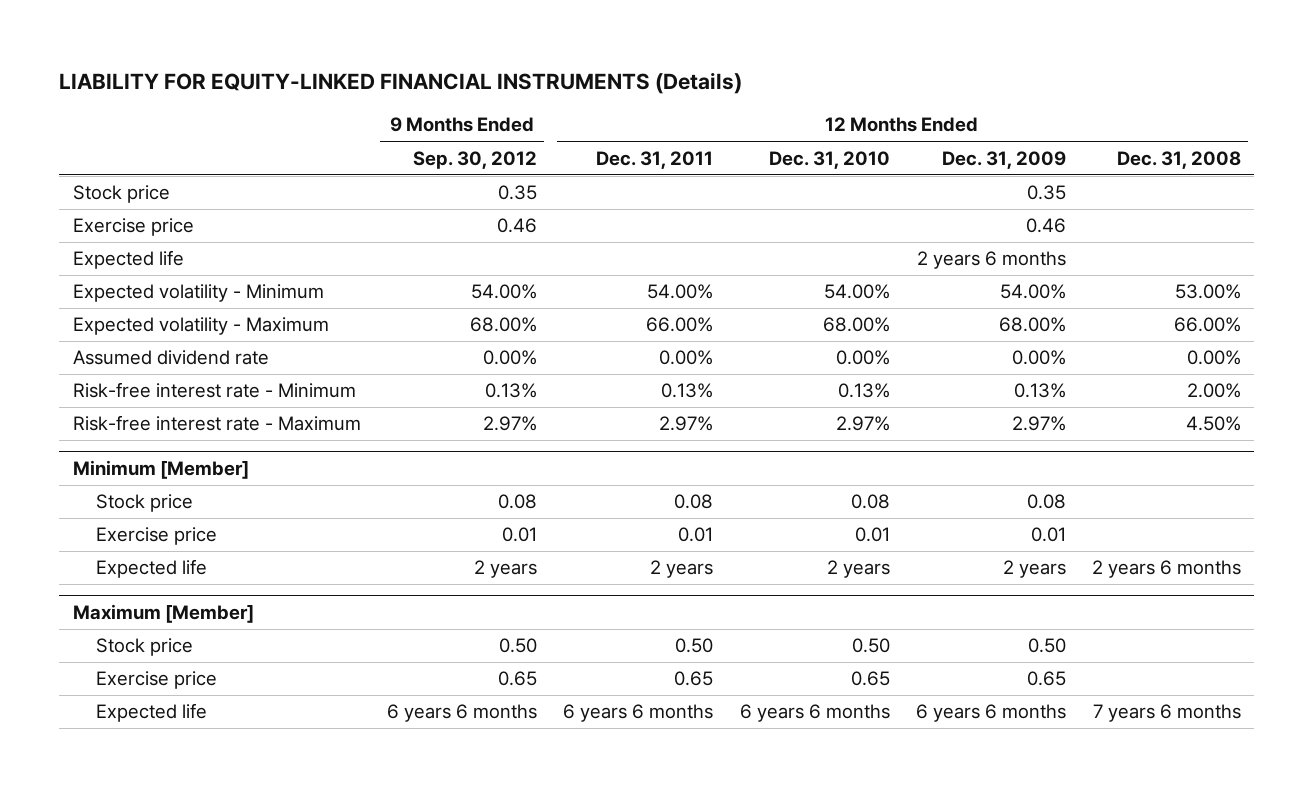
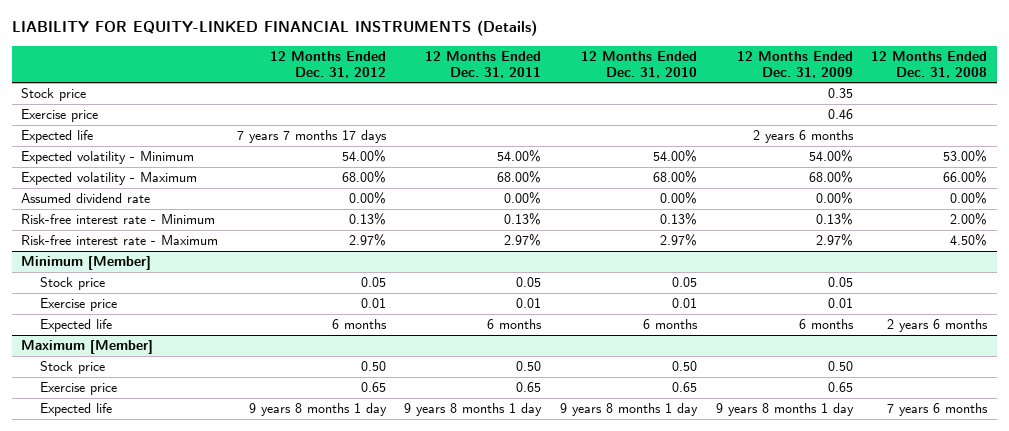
- | 9 Months Ended Sep. 30, 2012 | 12 Months Ended Dec. 31, 2011 | 12 Months Ended Dec. 31, 2010 | 12 Months Ended Dec. 31, 2009 | 12 Months Ended Dec. 31, 2008
+ | 12 Months Ended Dec. 31, 2012 | 12 Months Ended Dec. 31, 2011 | 12 Months Ended Dec. 31, 2010 | 12 Months Ended Dec. 31, 2009 | 12 Months Ended Dec. 31, 2008
- Expected volatility - Maximum | 68.00% | 66.00% | 68.00% | 68.00% | 66.00%
+ Expected volatility - Maximum | 68.00% | 68.00% | 68.00% | 68.00% | 66.00%
@ Minimum [Member]
- Stock price | 0.08 | 0.08 | 0.08 | 0.08 |
+ Stock price | 0.05 | 0.05 | 0.05 | 0.05 |
- Expected life | 2 years | 2 years | 2 years | 2 years | 2 years 6 months
+ Expected life | 6 months | 6 months | 6 months | 6 months | 2 years 6 months
@ Maximum [Member]
- Expected life | 6 years 6 months | 6 years 6 months | 6 years 6 months | 6 years 6 months | 7 years 6 months
+ Expected life | 9 years 8 months 1 day | 9 years 8 months 1 day | 9 years 8 months 1 day | 9 years 8 months 1 day | 7 years 6 months

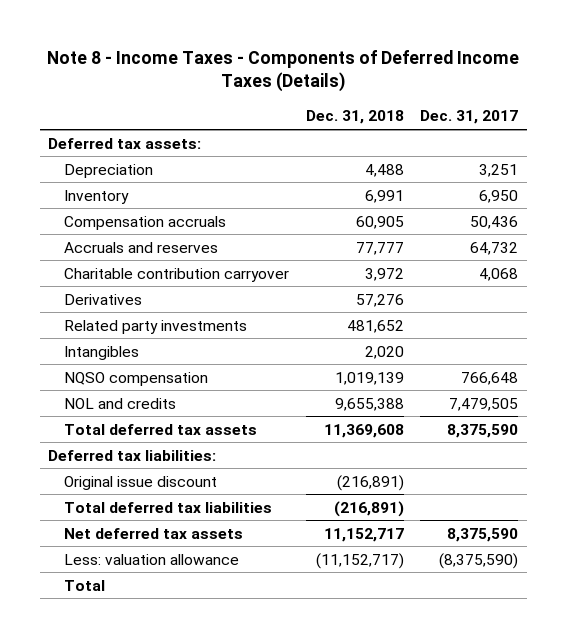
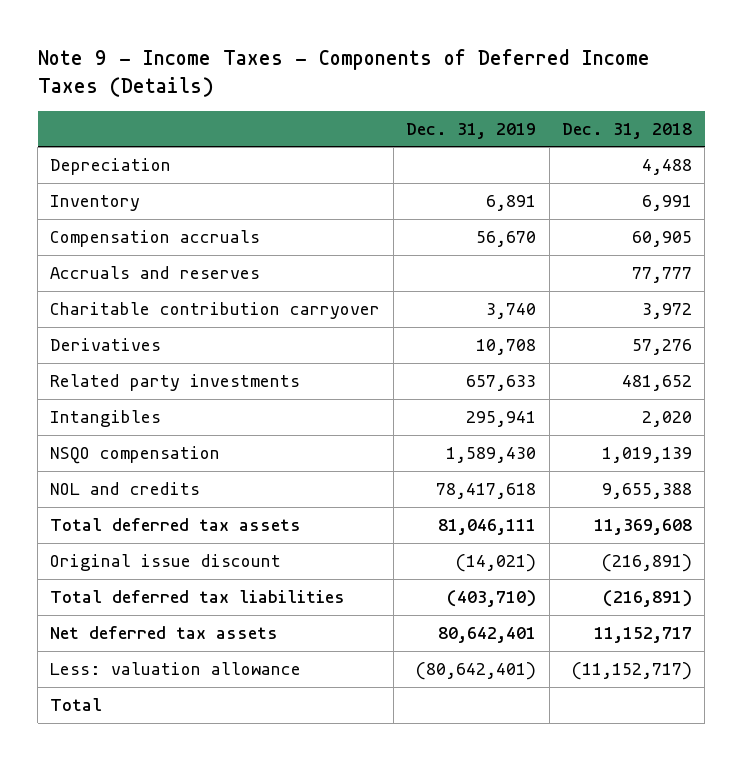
- Note 8 - Income Taxes - Components of Deferred Income Taxes (Details)
+ Note 9 - Income Taxes - Components of Deferred Income Taxes (Details)
- | Dec. 31, 2018 | Dec. 31, 2017
+ | Dec. 31, 2019 | Dec. 31, 2018
- Deferred tax assets:
- NQSO compensation | 1,019,139 | 766,648
+ NSQO compensation | 1,589,430 | 1,019,139
- Deferred tax liabilities:

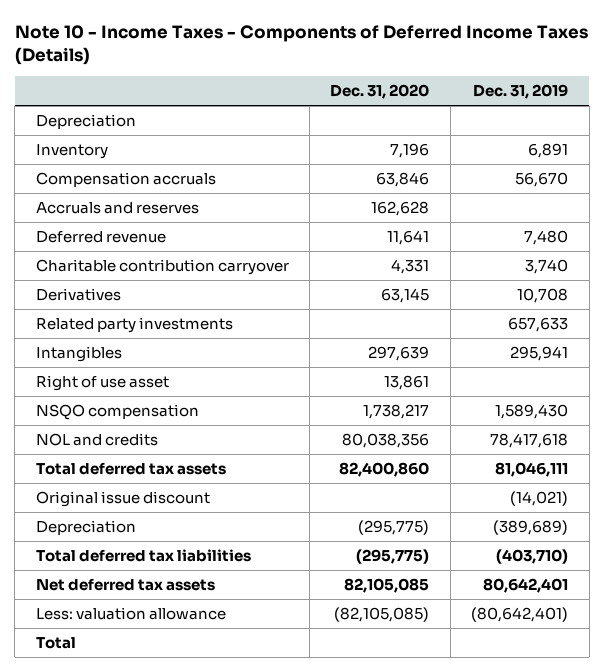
- Note 9 - Income Taxes - Components of Deferred Income Taxes (Details)
+ Note 10 - Income Taxes - Components of Deferred Income Taxes (Details)
- | Dec. 31, 2019 | Dec. 31, 2018
+ | Dec. 31, 2020 | Dec. 31, 2019
+ Deferred revenue | 11,641 | 7,480
+ Right of use asset | 13,861 |
+ Depreciation | (295,775) | (389,689)

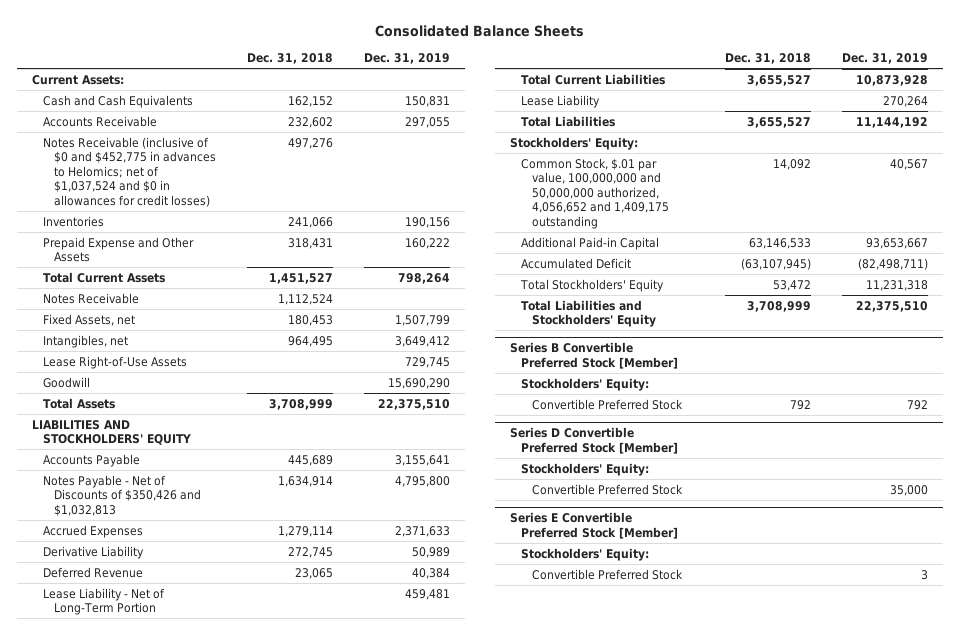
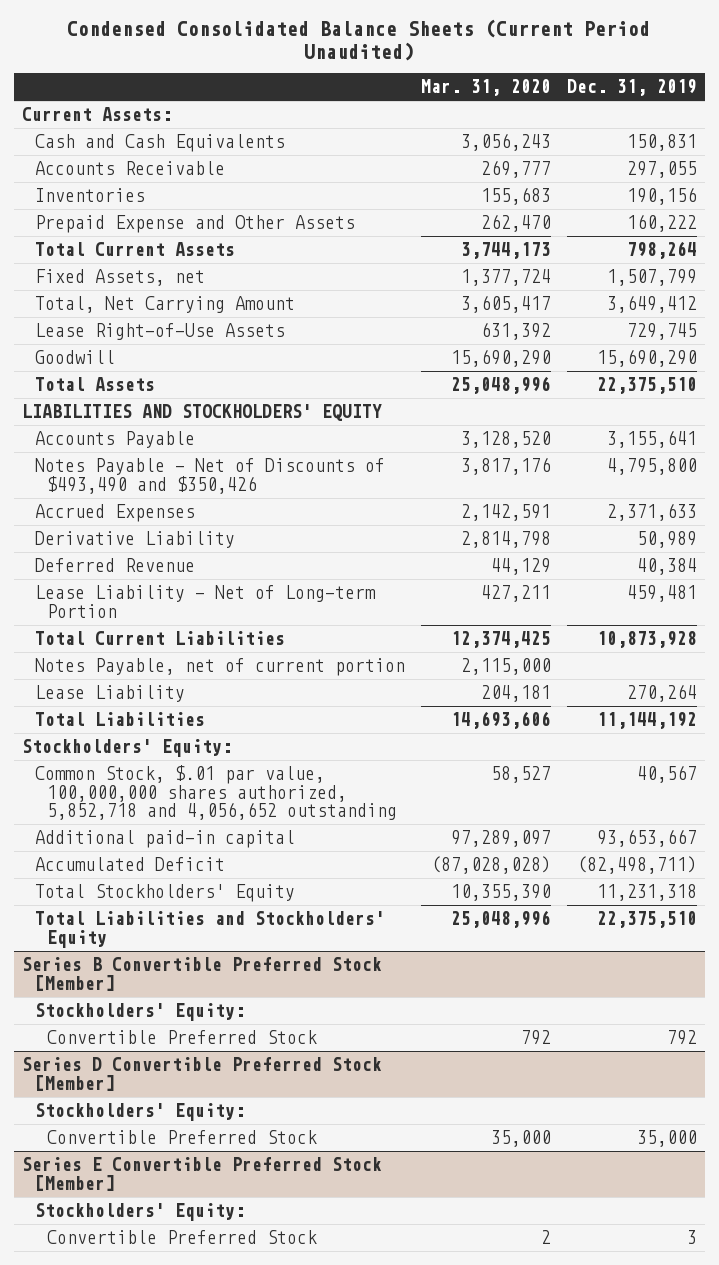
- Consolidated Balance Sheets
+ Condensed Consolidated Balance Sheets (Current Period Unaudited)
- | Dec. 31, 2018 | Dec. 31, 2019
+ | Mar. 31, 2020 | Dec. 31, 2019
- Notes Receivable (inclusive of $0 and $452,775 in advances to Helomics; net of $1,037,524 and $0 in allowances for credit losses) | 497,276 |
- Notes Receivable | 1,112,524 |
- Intangibles, net | 964,495 | 3,649,412
+ Total, Net Carrying Amount | 3,605,417 | 3,649,412
- Notes Payable - Net of Discounts of $350,426 and $1,032,813 | 1,634,914 | 4,795,800
+ Notes Payable - Net of Discounts of $493,490 and $350,426 | 3,817,176 | 4,795,800
- Lease Liability - Net of Long-Term Portion | | 459,481
+ Lease Liability - Net of Long-term Portion | 427,211 | 459,481
+ Notes Payable, net of current portion | 2,115,000 |
- Common Stock, $.01 par value, 100,000,000 and 50,000,000 authorized, 4,056,652 and 1,409,175 outstanding | 14,092 | 40,567
- Additional Paid-in Capital | 63,146,533 | 93,653,667
+ Common Stock, $.01 par value, 100,000,000 shares authorized, 5,852,718 and 4,056,652 outstanding | 58,527 | 40,567
+ Additional paid-in capital | 97,289,097 | 93,653,667

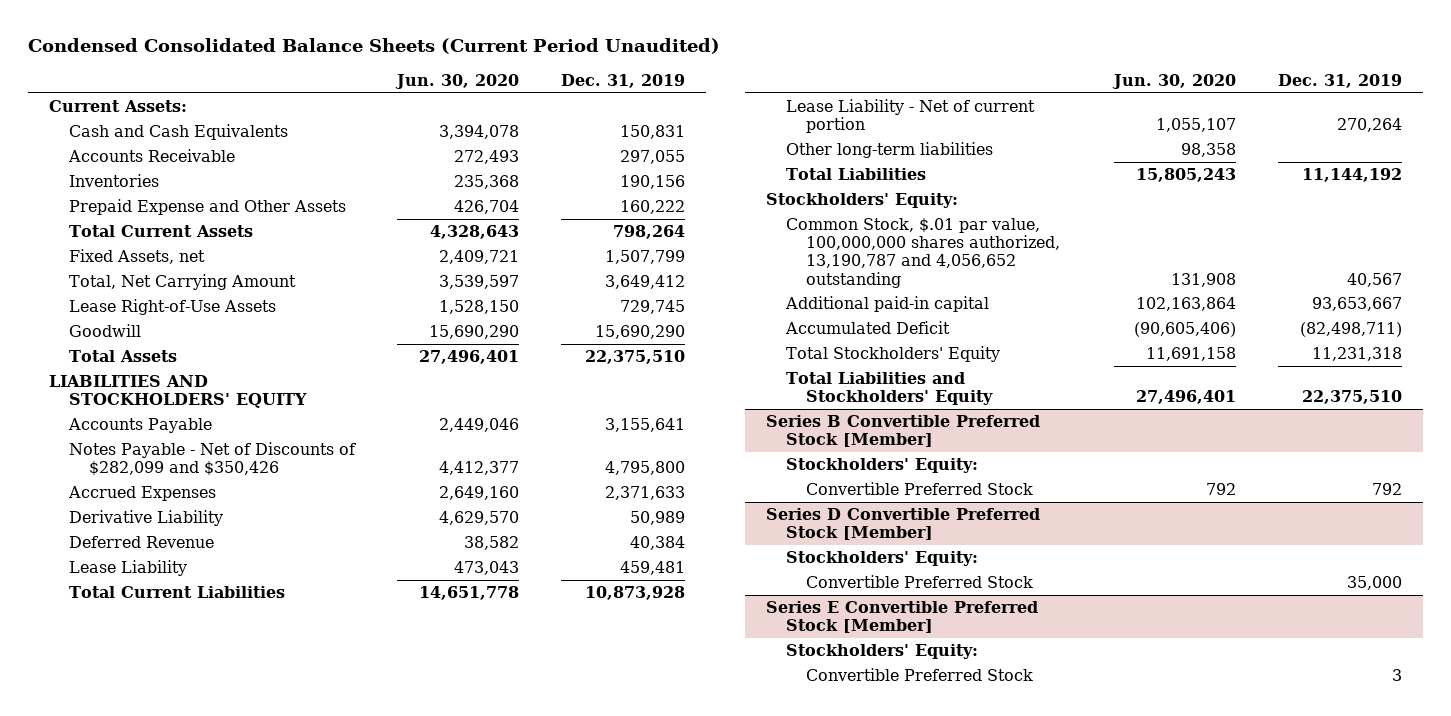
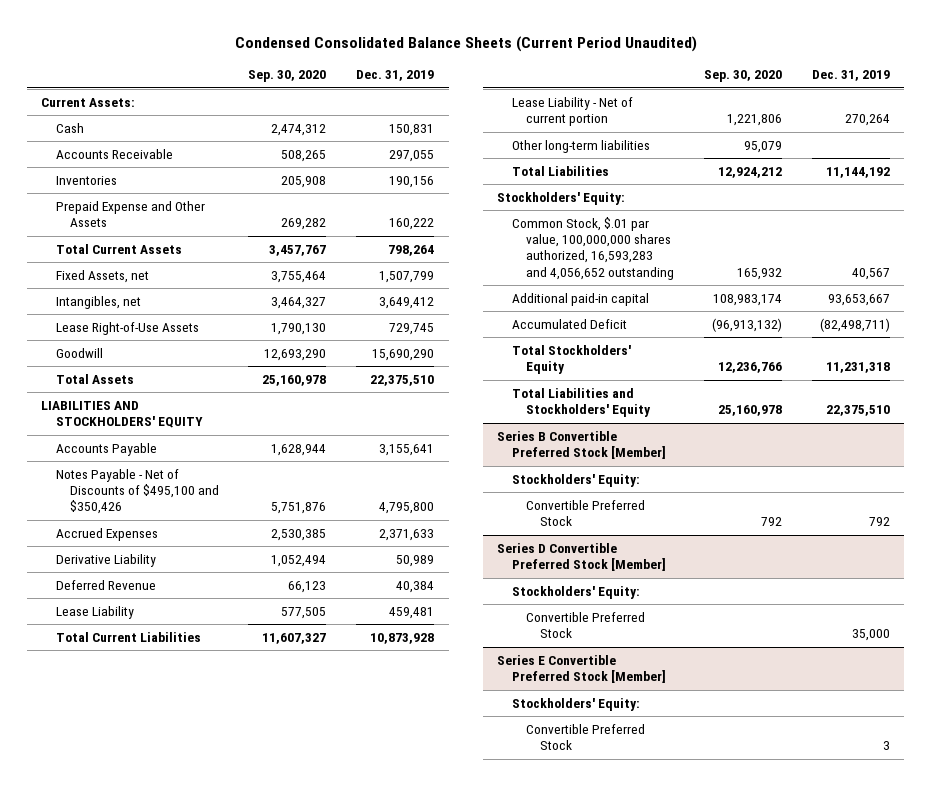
- | Jun. 30, 2020 | Dec. 31, 2019
+ | Sep. 30, 2020 | Dec. 31, 2019
- Cash and Cash Equivalents | 3,394,078 | 150,831
+ Cash | 2,474,312 | 150,831
- Total, Net Carrying Amount | 3,539,597 | 3,649,412
+ Intangibles, net | 3,464,327 | 3,649,412
- Notes Payable - Net of Discounts of $282,099 and $350,426 | 4,412,377 | 4,795,800
+ Notes Payable - Net of Discounts of $495,100 and $350,426 | 5,751,876 | 4,795,800
- Common Stock, $.01 par value, 100,000,000 shares authorized, 13,190,787 and 4,056,652 outstanding | 131,908 | 40,567
+ Common Stock, $.01 par value, 100,000,000 shares authorized, 16,593,283 and 4,056,652 outstanding | 165,932 | 40,567

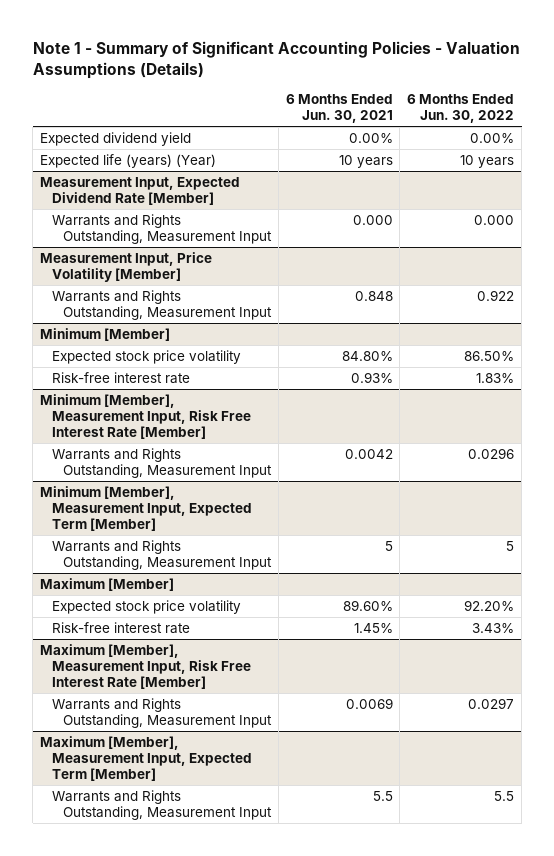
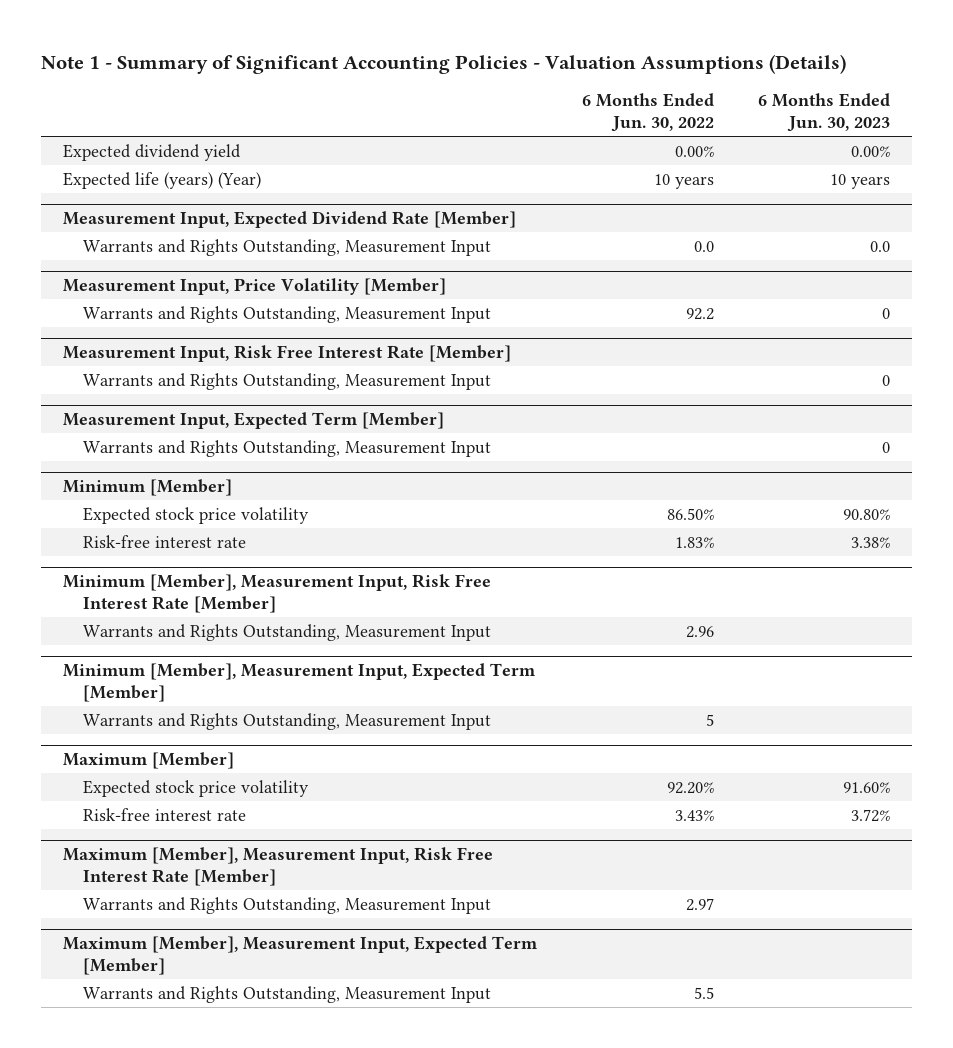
- | 6 Months Ended Jun. 30, 2021 | 6 Months Ended Jun. 30, 2022
+ | 6 Months Ended Jun. 30, 2022 | 6 Months Ended Jun. 30, 2023
@ Measurement Input, Expected Dividend Rate [Member]
- Warrants and Rights Outstanding, Measurement Input | 0.000 | 0.000
+ Warrants and Rights Outstanding, Measurement Input | 0.0 | 0.0
@ Measurement Input, Price Volatility [Member]
- Warrants and Rights Outstanding, Measurement Input | 0.848 | 0.922
+ Warrants and Rights Outstanding, Measurement Input | 92.2 | 0
+ Measurement Input, Risk Free Interest Rate [Member]
+ Warrants and Rights Outstanding, Measurement Input | | 0
+ Measurement Input, Expected Term [Member]
+ Warrants and Rights Outstanding, Measurement Input | | 0
@ Minimum [Member], Measurement Input, Risk Free Interest Rate [Member]
- Warrants and Rights Outstanding, Measurement Input | 0.0042 | 0.0296
+ Warrants and Rights Outstanding, Measurement Input | 2.96 |
@ Maximum [Member], Measurement Input, Risk Free Interest Rate [Member]
- Warrants and Rights Outstanding, Measurement Input | 0.0069 | 0.0297
+ Warrants and Rights Outstanding, Measurement Input | 2.97 |

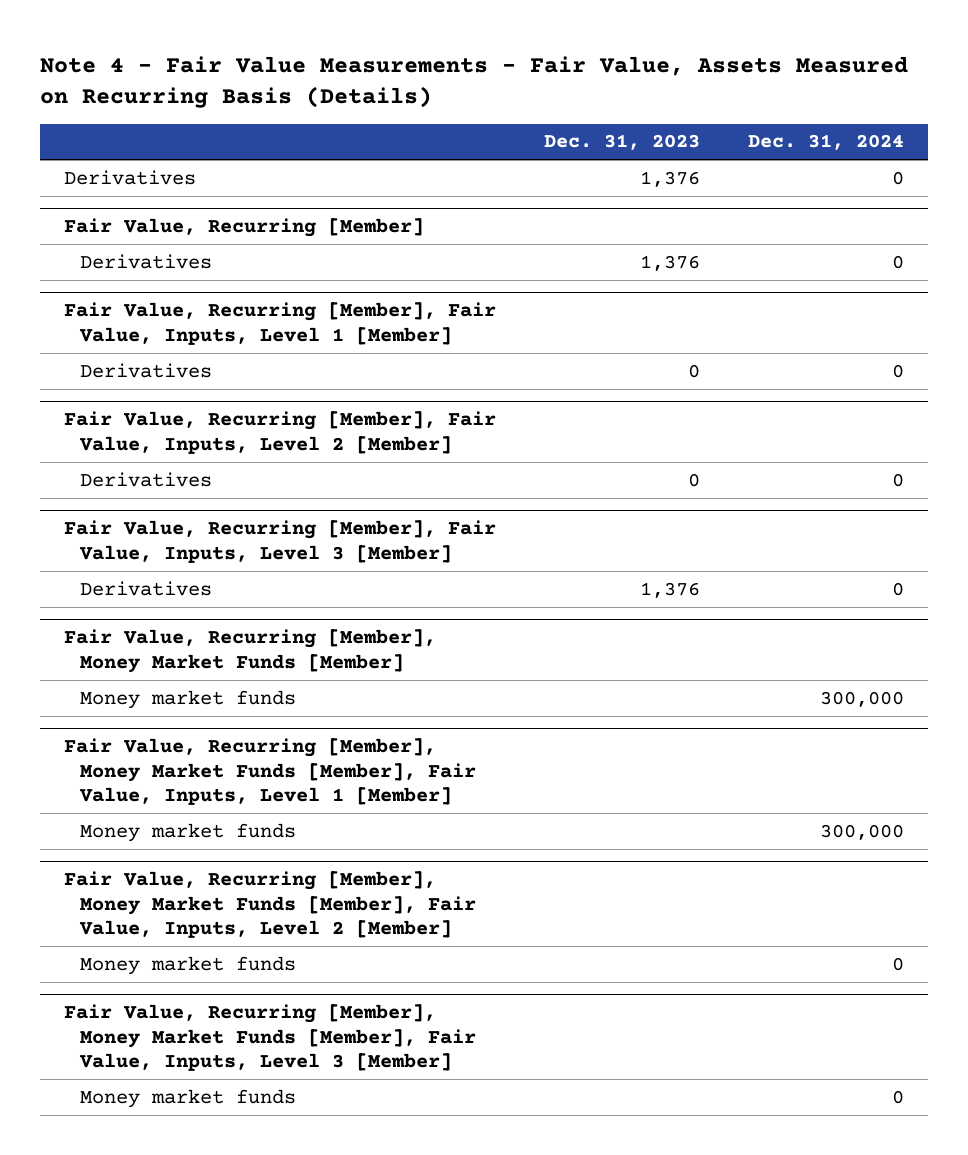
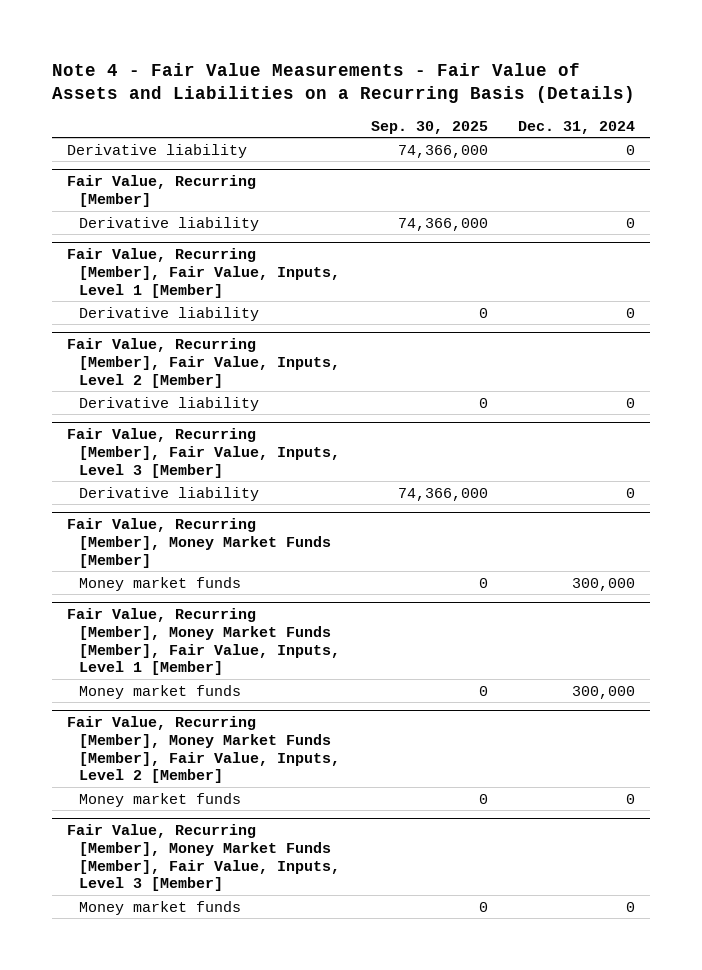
- Note 4 - Fair Value Measurements - Fair Value, Assets Measured on Recurring Basis (Details)
+ Note 4 - Fair Value Measurements - Fair Value of Assets and Liabilities on a Recurring Basis (Details)
- | Dec. 31, 2023 | Dec. 31, 2024
+ | Sep. 30, 2025 | Dec. 31, 2024
- Derivatives | 1,376 | 0
+ Derivative liability | 74,366,000 | 0
@ Fair Value, Recurring [Member]
- Derivatives | 1,376 | 0
+ Derivative liability | 74,366,000 | 0
@ Fair Value, Recurring [Member], Fair Value, Inputs, Level 1 [Member]
- Derivatives | 0 | 0
+ Derivative liability | 0 | 0
@ Fair Value, Recurring [Member], Fair Value, Inputs, Level 2 [Member]
- Derivatives | 0 | 0
+ Derivative liability | 0 | 0
@ Fair Value, Recurring [Member], Fair Value, Inputs, Level 3 [Member]
- Derivatives | 1,376 | 0
+ Derivative liability | 74,366,000 | 0

